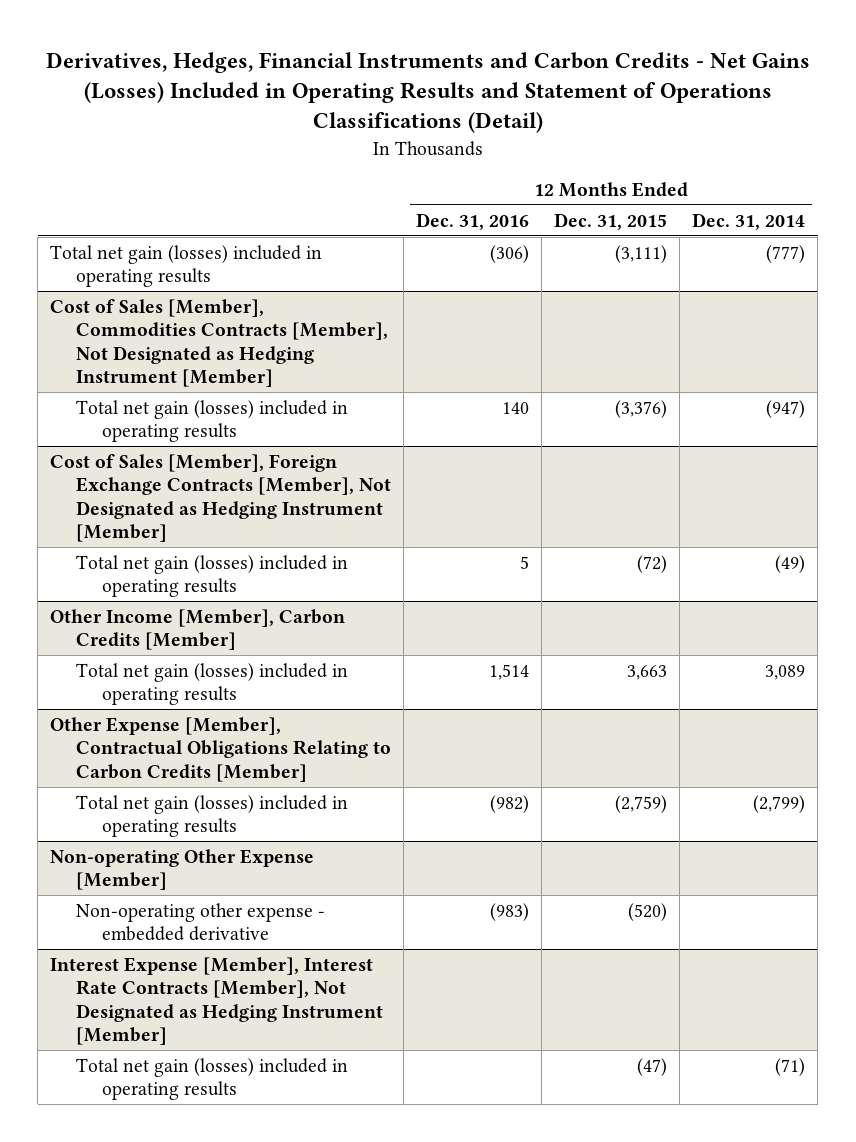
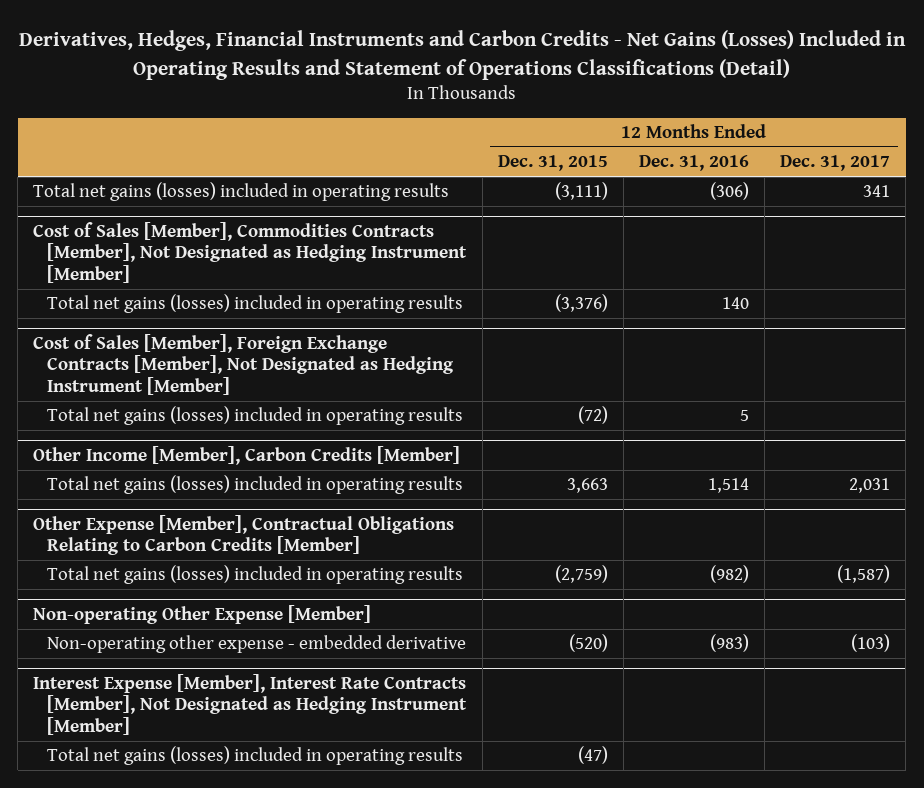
- | 12 Months Ended Dec. 31, 2016 | 12 Months Ended Dec. 31, 2015 | 12 Months Ended Dec. 31, 2014
+ | 12 Months Ended Dec. 31, 2015 | 12 Months Ended Dec. 31, 2016 | 12 Months Ended Dec. 31, 2017
- Total net gain (losses) included in operating results | (306) | (3,111) | (777)
+ Total net gains (losses) included in operating results | (3,111) | (306) | 341
@ Cost of Sales [Member], Commodities Contracts [Member], Not Designated as Hedging Instrument [Member]
- Total net gain (losses) included in operating results | 140 | (3,376) | (947)
+ Total net gains (losses) included in operating results | (3,376) | 140 |
@ Cost of Sales [Member], Foreign Exchange Contracts [Member], Not Designated as Hedging Instrument [Member]
- Total net gain (losses) included in operating results | 5 | (72) | (49)
+ Total net gains (losses) included in operating results | (72) | 5 |
@ Other Income [Member], Carbon Credits [Member]
- Total net gain (losses) included in operating results | 1,514 | 3,663 | 3,089
+ Total net gains (losses) included in operating results | 3,663 | 1,514 | 2,031
@ Other Expense [Member], Contractual Obligations Relating to Carbon Credits [Member]
- Total net gain (losses) included in operating results | (982) | (2,759) | (2,799)
+ Total net gains (losses) included in operating results | (2,759) | (982) | (1,587)
@ Interest Expense [Member], Interest Rate Contracts [Member], Not Designated as Hedging Instrument [Member]
- Total net gain (losses) included in operating results | | (47) | (71)
+ Total net gains (losses) included in operating results | (47) | |

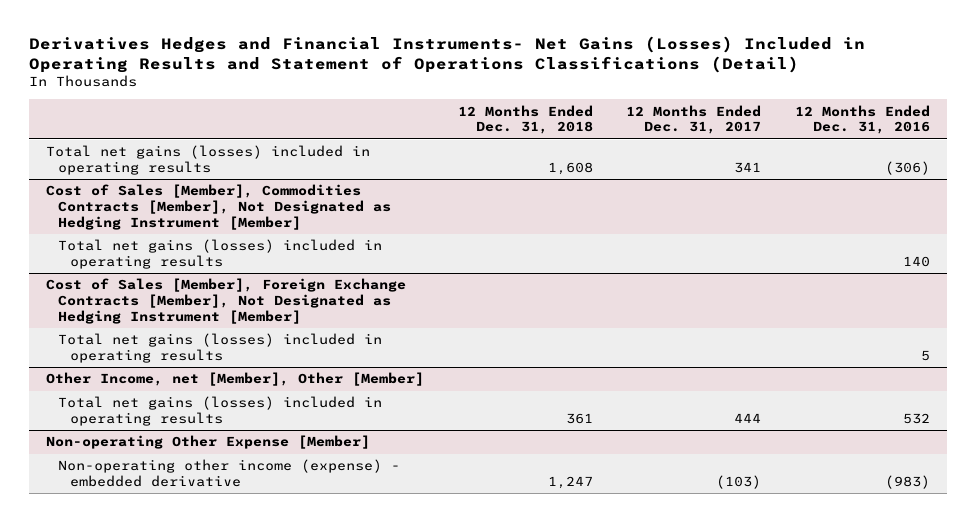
- Derivatives, Hedges, Financial Instruments and Carbon Credits - Net Gains (Losses) Included in Operating Results and Statement of Operations Classifications (Detail)
+ Derivatives Hedges and Financial Instruments- Net Gains (Losses) Included in Operating Results and Statement of Operations Classifications (Detail)
- | 12 Months Ended Dec. 31, 2015 | 12 Months Ended Dec. 31, 2016 | 12 Months Ended Dec. 31, 2017
+ | 12 Months Ended Dec. 31, 2018 | 12 Months Ended Dec. 31, 2017 | 12 Months Ended Dec. 31, 2016
- Other Income [Member], Carbon Credits [Member]
- Total net gains (losses) included in operating results | 3,663 | 1,514 | 2,031
- Other Expense [Member], Contractual Obligations Relating to Carbon Credits [Member]
- Total net gains (losses) included in operating results | (2,759) | (982) | (1,587)
+ Other Income, net [Member], Other [Member]
+ Total net gains (losses) included in operating results | 361 | 444 | 532
@ Non-operating Other Expense [Member]
- Non-operating other expense - embedded derivative | (520) | (983) | (103)
- Interest Expense [Member], Interest Rate Contracts [Member], Not Designated as Hedging Instrument [Member]
- Total net gains (losses) included in operating results | (47) | |
@ Non-operating Other Expense [Member]
+ Non-operating other income (expense) - embedded derivative | 1,247 | (103) | (983)

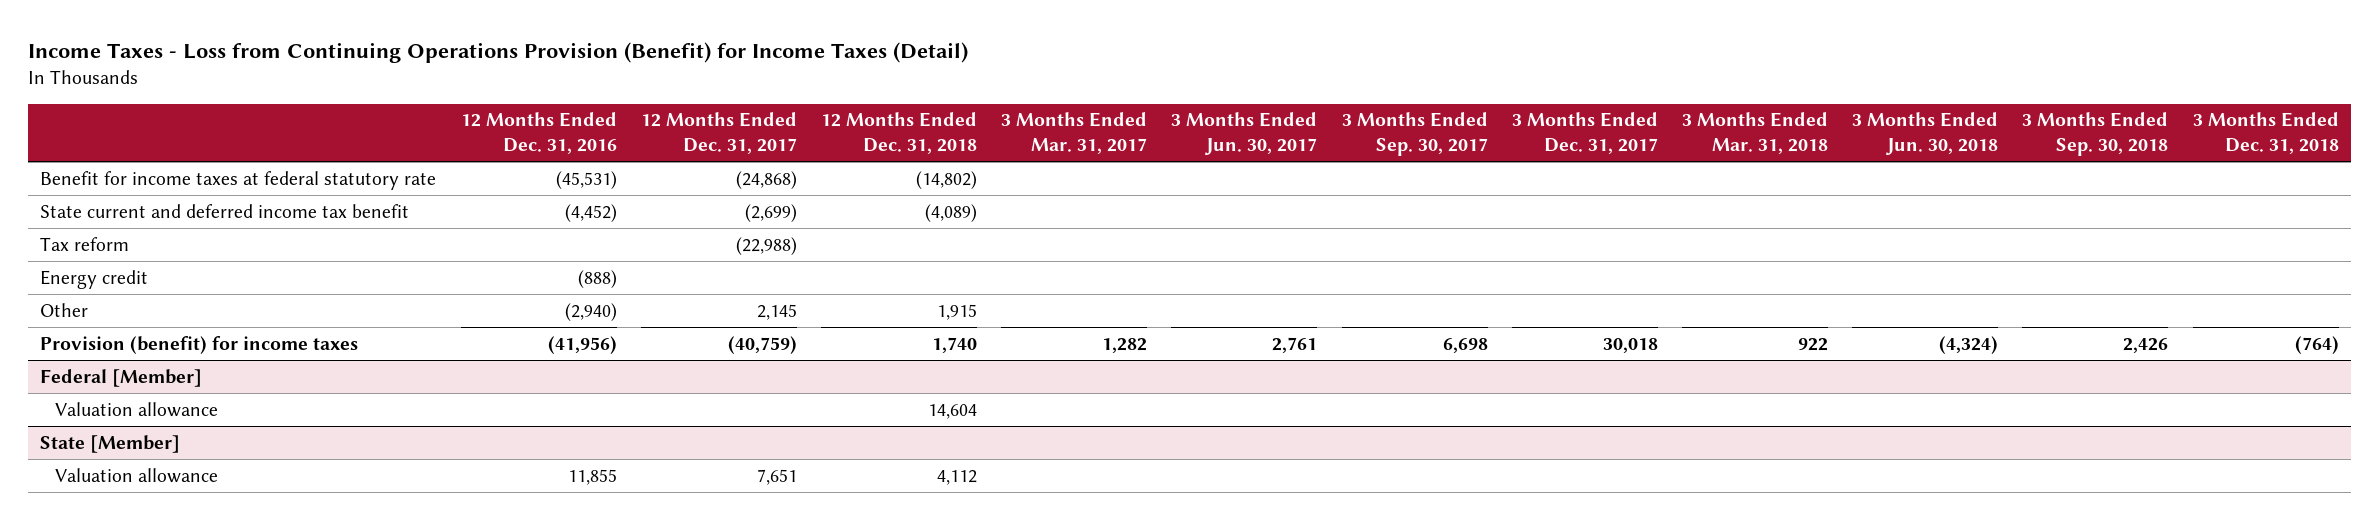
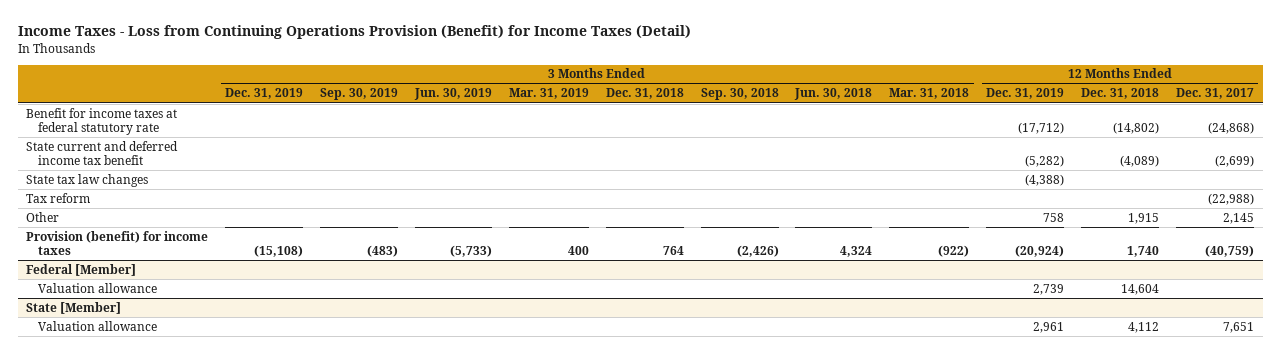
- | 12 Months Ended Dec. 31, 2016 | 12 Months Ended Dec. 31, 2017 | 12 Months Ended Dec. 31, 2018 | 3 Months Ended Mar. 31, 2017 | 3 Months Ended Jun. 30, 2017 | 3 Months Ended Sep. 30, 2017 | 3 Months Ended Dec. 31, 2017 | 3 Months Ended Mar. 31, 2018 | 3 Months Ended Jun. 30, 2018 | 3 Months Ended Sep. 30, 2018 | 3 Months Ended Dec. 31, 2018
+ | 3 Months Ended Dec. 31, 2019 | 3 Months Ended Sep. 30, 2019 | 3 Months Ended Jun. 30, 2019 | 3 Months Ended Mar. 31, 2019 | 3 Months Ended Dec. 31, 2018 | 3 Months Ended Sep. 30, 2018 | 3 Months Ended Jun. 30, 2018 | 3 Months Ended Mar. 31, 2018 | 12 Months Ended Dec. 31, 2019 | 12 Months Ended Dec. 31, 2018 | 12 Months Ended Dec. 31, 2017
+ State tax law changes | | | | | | | | | (4,388) | |
- Energy credit | (888) | | | | | | | | | |
- Provision (benefit) for income taxes | (41,956) | (40,759) | 1,740 | 1,282 | 2,761 | 6,698 | 30,018 | 922 | (4,324) | 2,426 | (764)
+ Provision (benefit) for income taxes | (15,108) | (483) | (5,733) | 400 | 764 | (2,426) | 4,324 | (922) | (20,924) | 1,740 | (40,759)

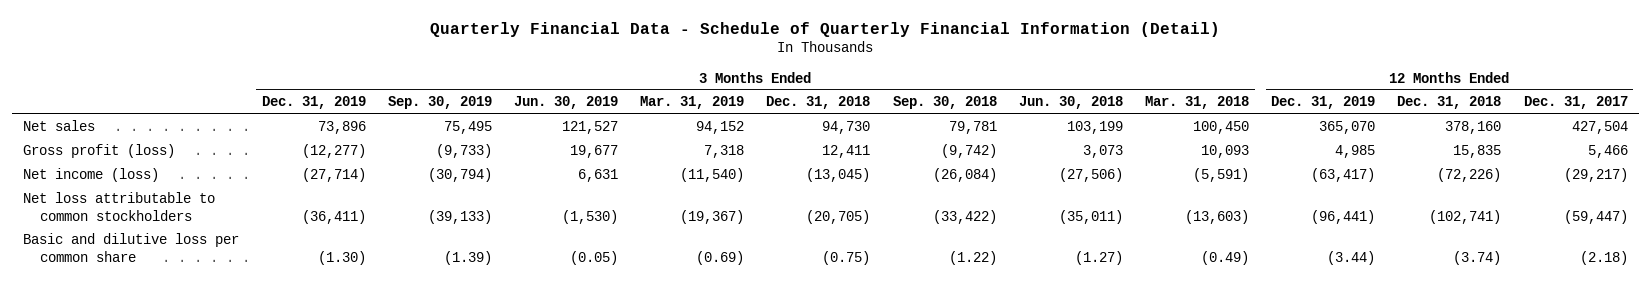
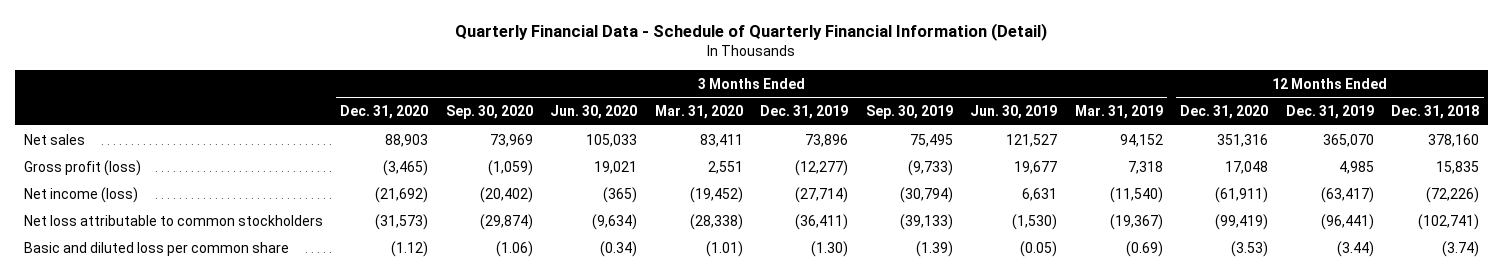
- | 3 Months Ended Dec. 31, 2019 | 3 Months Ended Sep. 30, 2019 | 3 Months Ended Jun. 30, 2019 | 3 Months Ended Mar. 31, 2019 | 3 Months Ended Dec. 31, 2018 | 3 Months Ended Sep. 30, 2018 | 3 Months Ended Jun. 30, 2018 | 3 Months Ended Mar. 31, 2018 | 12 Months Ended Dec. 31, 2019 | 12 Months Ended Dec. 31, 2018 | 12 Months Ended Dec. 31, 2017
+ | 3 Months Ended Dec. 31, 2020 | 3 Months Ended Sep. 30, 2020 | 3 Months Ended Jun. 30, 2020 | 3 Months Ended Mar. 31, 2020 | 3 Months Ended Dec. 31, 2019 | 3 Months Ended Sep. 30, 2019 | 3 Months Ended Jun. 30, 2019 | 3 Months Ended Mar. 31, 2019 | 12 Months Ended Dec. 31, 2020 | 12 Months Ended Dec. 31, 2019 | 12 Months Ended Dec. 31, 2018
- Basic and dilutive loss per common share | (1.30) | (1.39) | (0.05) | (0.69) | (0.75) | (1.22) | (1.27) | (0.49) | (3.44) | (3.74) | (2.18)
+ Basic and diluted loss per common share | (1.12) | (1.06) | (0.34) | (1.01) | (1.30) | (1.39) | (0.05) | (0.69) | (3.53) | (3.44) | (3.74)

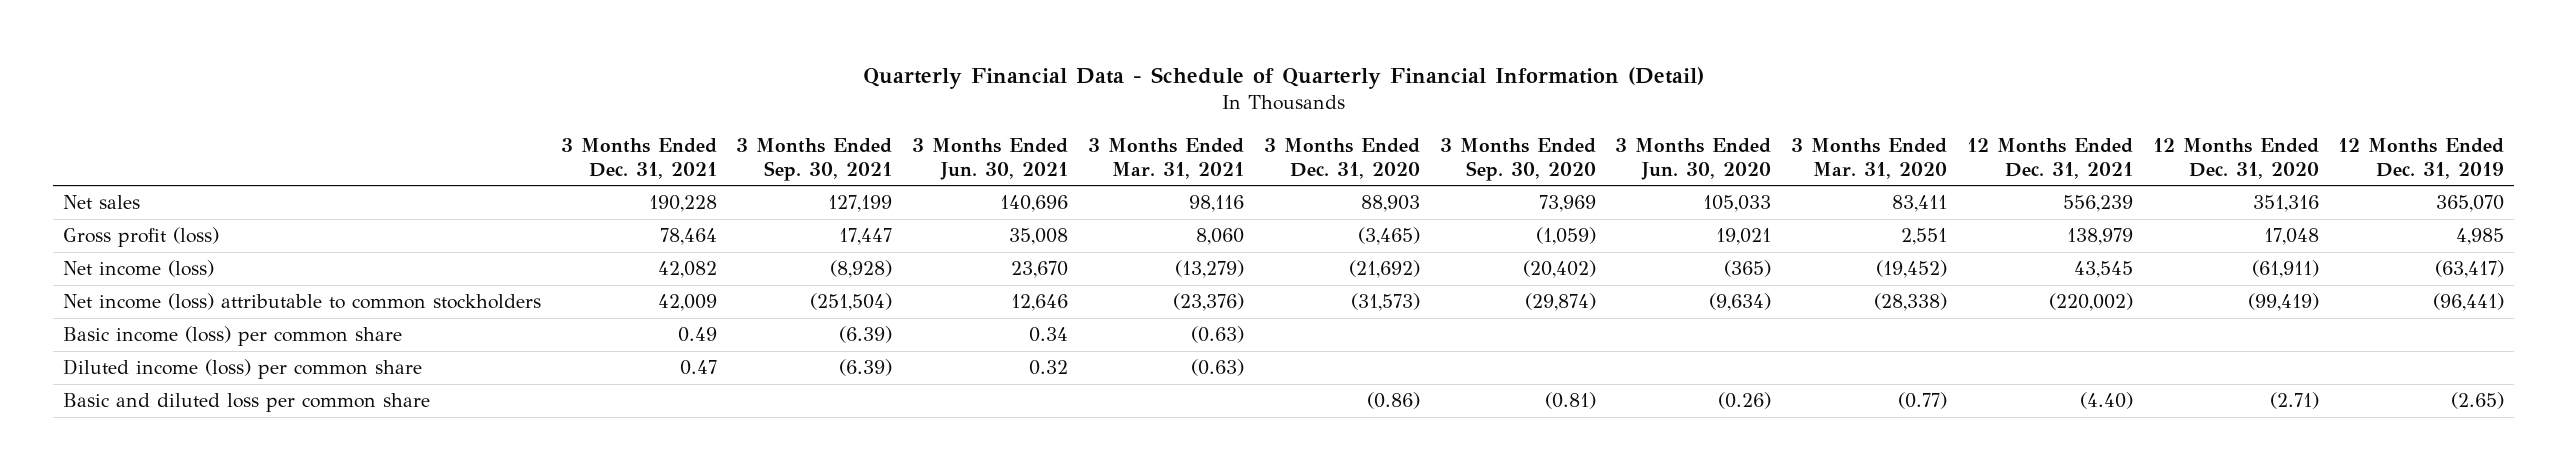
- | 3 Months Ended Dec. 31, 2020 | 3 Months Ended Sep. 30, 2020 | 3 Months Ended Jun. 30, 2020 | 3 Months Ended Mar. 31, 2020 | 3 Months Ended Dec. 31, 2019 | 3 Months Ended Sep. 30, 2019 | 3 Months Ended Jun. 30, 2019 | 3 Months Ended Mar. 31, 2019 | 12 Months Ended Dec. 31, 2020 | 12 Months Ended Dec. 31, 2019 | 12 Months Ended Dec. 31, 2018
+ | 3 Months Ended Dec. 31, 2021 | 3 Months Ended Sep. 30, 2021 | 3 Months Ended Jun. 30, 2021 | 3 Months Ended Mar. 31, 2021 | 3 Months Ended Dec. 31, 2020 | 3 Months Ended Sep. 30, 2020 | 3 Months Ended Jun. 30, 2020 | 3 Months Ended Mar. 31, 2020 | 12 Months Ended Dec. 31, 2021 | 12 Months Ended Dec. 31, 2020 | 12 Months Ended Dec. 31, 2019
- Net loss attributable to common stockholders | (31,573) | (29,874) | (9,634) | (28,338) | (36,411) | (39,133) | (1,530) | (19,367) | (99,419) | (96,441) | (102,741)
- Basic and diluted loss per common share | (1.12) | (1.06) | (0.34) | (1.01) | (1.30) | (1.39) | (0.05) | (0.69) | (3.53) | (3.44) | (3.74)
+ Net income (loss) attributable to common stockholders | 42,009 | (251,504) | 12,646 | (23,376) | (31,573) | (29,874) | (9,634) | (28,338) | (220,002) | (99,419) | (96,441)
+ Basic income (loss) per common share | 0.49 | (6.39) | 0.34 | (0.63) | | | | | | |
+ Diluted income (loss) per common share | 0.47 | (6.39) | 0.32 | (0.63) | | | | | | |
+ Basic and diluted loss per common share | | | | | (0.86) | (0.81) | (0.26) | (0.77) | (4.40) | (2.71) | (2.65)

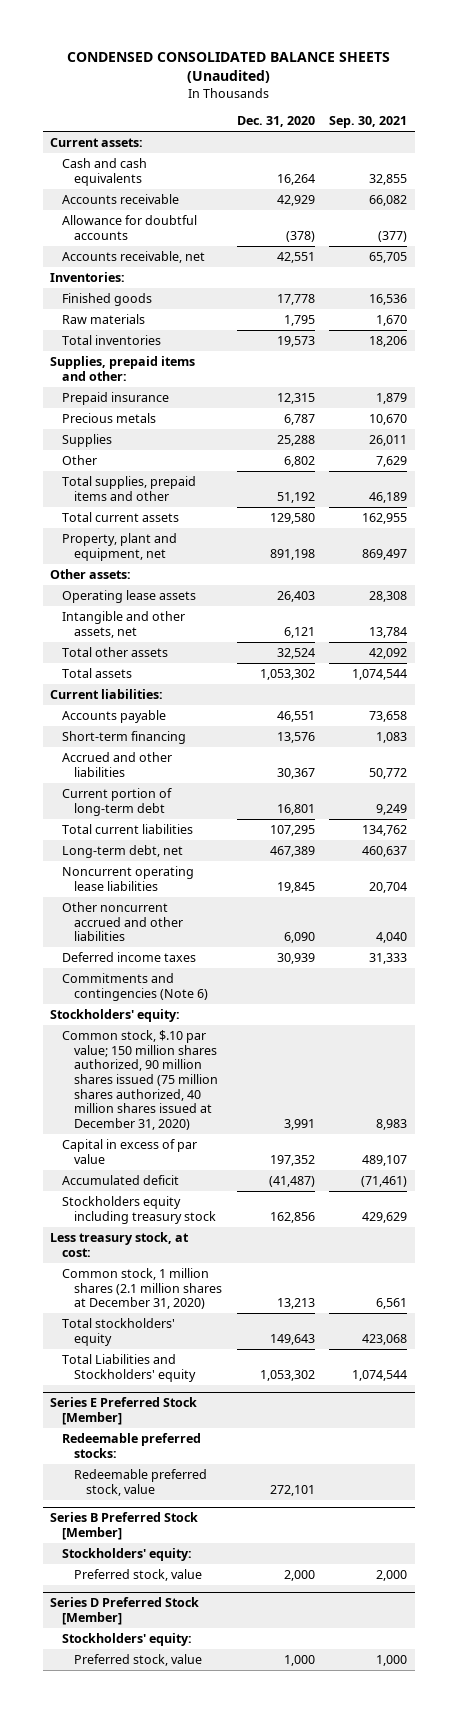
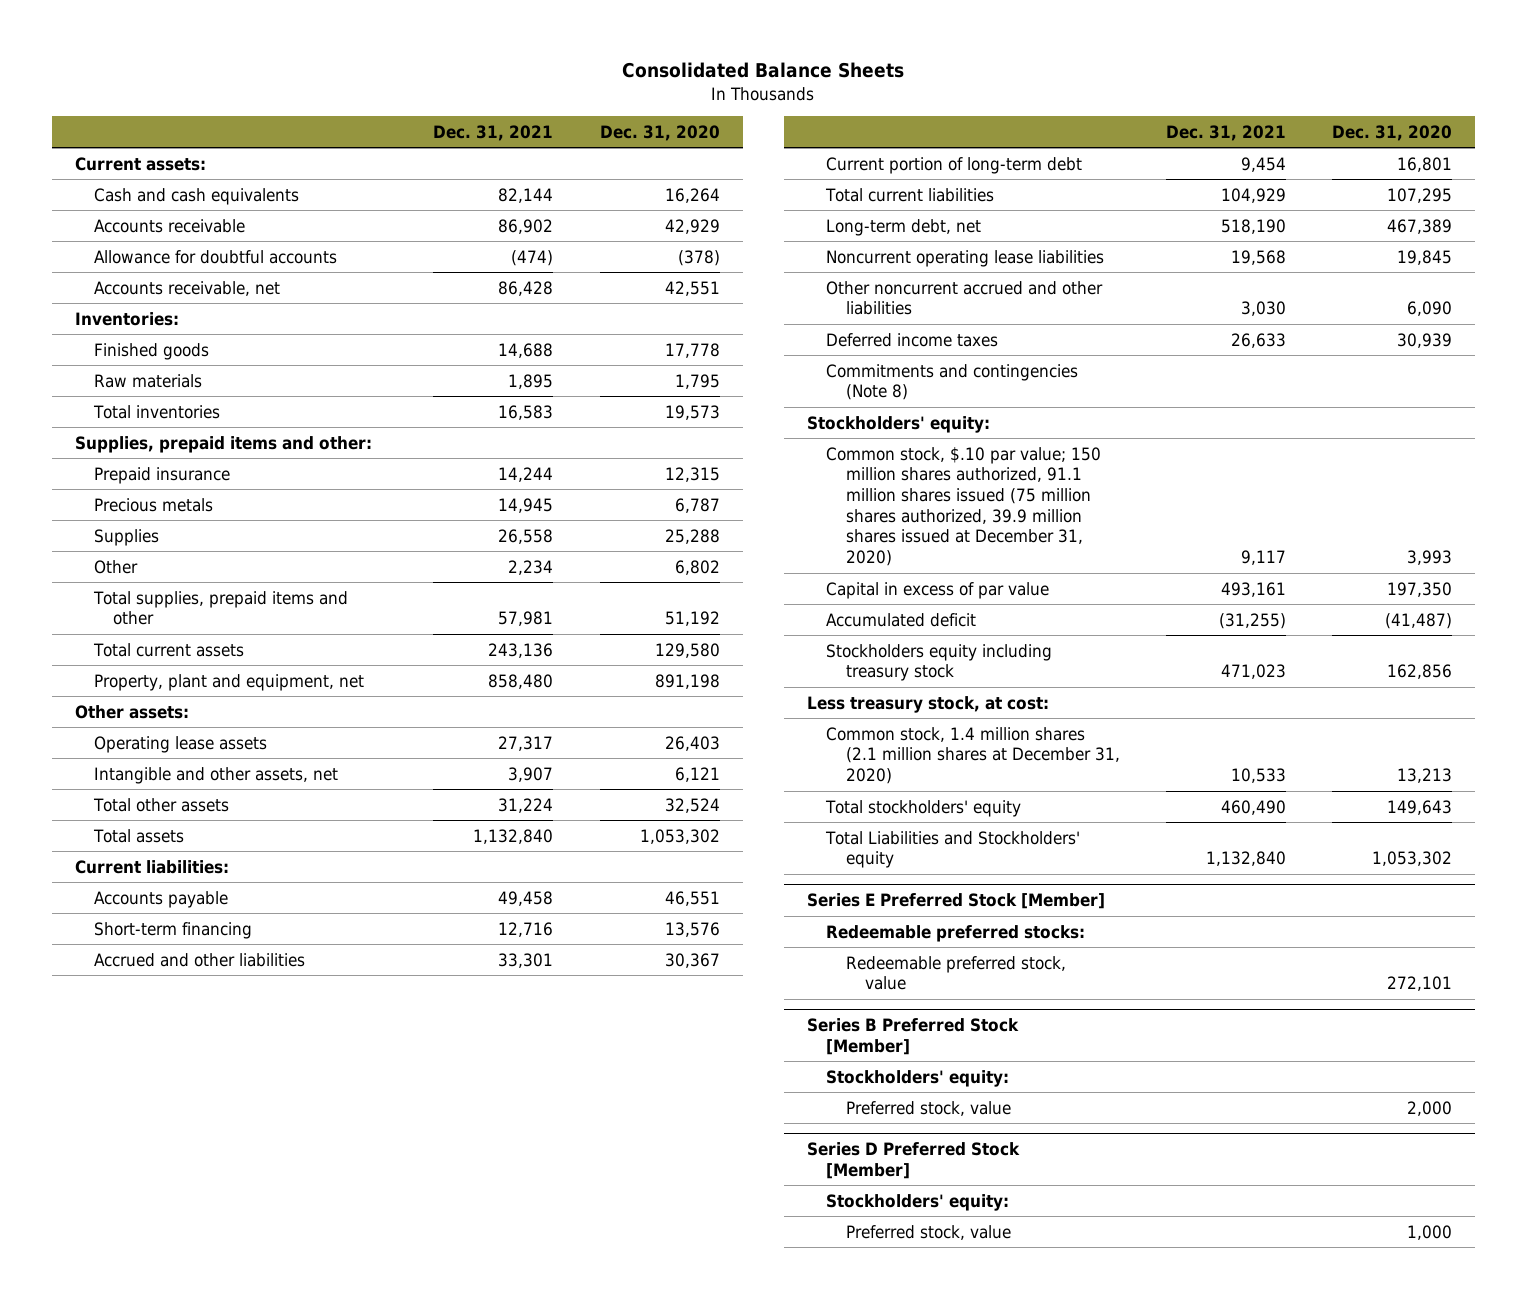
- CONDENSED CONSOLIDATED BALANCE SHEETS (Unaudited)
+ Consolidated Balance Sheets
- | Dec. 31, 2020 | Sep. 30, 2021
+ | Dec. 31, 2021 | Dec. 31, 2020
- Commitments and contingencies (Note 6)
+ Commitments and contingencies (Note 8)
- Common stock, $.10 par value; 150 million shares authorized, 90 million shares issued (75 million shares authorized, 40 million shares issued at December 31, 2020) | 3,991 | 8,983
- Capital in excess of par value | 197,352 | 489,107
+ Common stock, $.10 par value; 150 million shares authorized, 91.1 million shares issued (75 million shares authorized, 39.9 million shares issued at December 31, 2020) | 9,117 | 3,993
+ Capital in excess of par value | 493,161 | 197,350
- Common stock, 1 million shares (2.1 million shares at December 31, 2020) | 13,213 | 6,561
+ Common stock, 1.4 million shares (2.1 million shares at December 31, 2020) | 10,533 | 13,213

